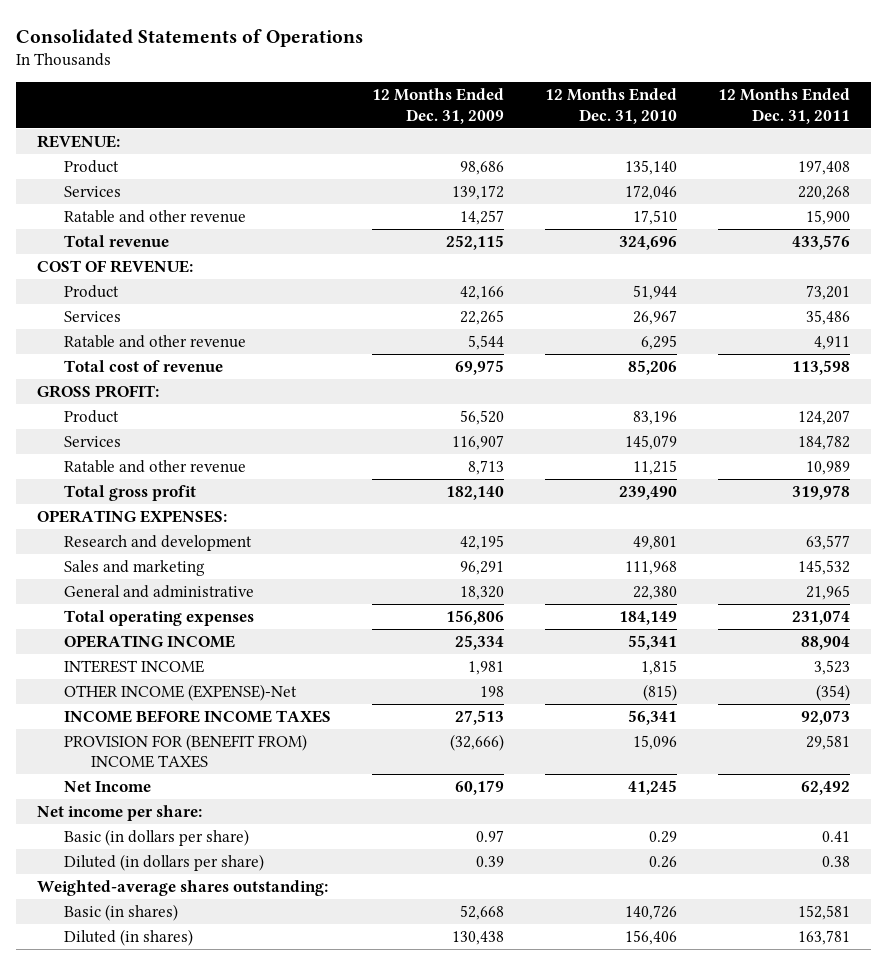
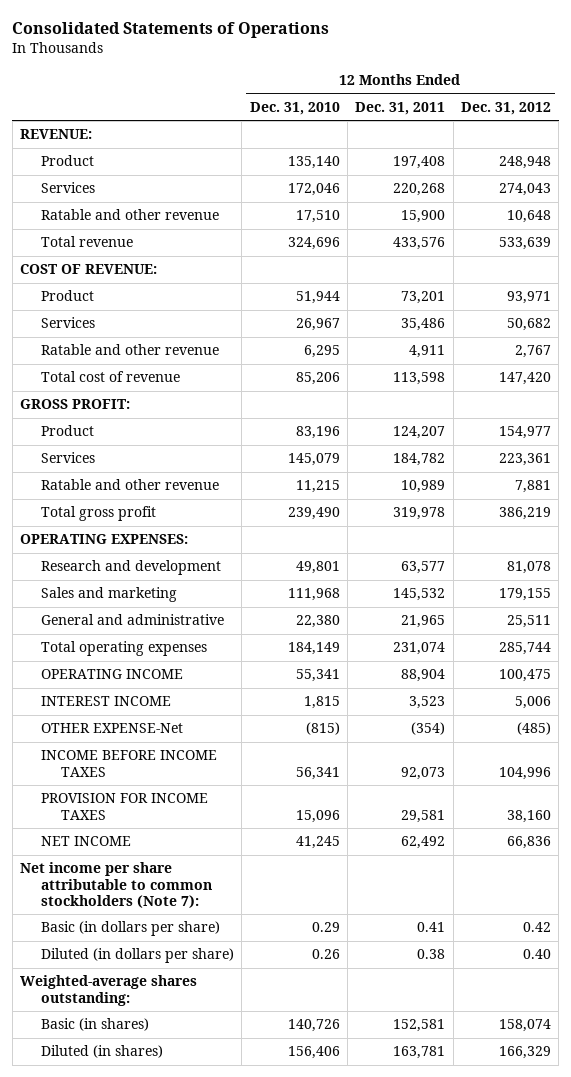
- | 12 Months Ended Dec. 31, 2009 | 12 Months Ended Dec. 31, 2010 | 12 Months Ended Dec. 31, 2011
+ | 12 Months Ended Dec. 31, 2010 | 12 Months Ended Dec. 31, 2011 | 12 Months Ended Dec. 31, 2012
- OTHER INCOME (EXPENSE)-Net | 198 | (815) | (354)
+ OTHER EXPENSE-Net | (815) | (354) | (485)
- PROVISION FOR (BENEFIT FROM) INCOME TAXES | (32,666) | 15,096 | 29,581
- Net Income | 60,179 | 41,245 | 62,492
- Net income per share:
+ PROVISION FOR INCOME TAXES | 15,096 | 29,581 | 38,160
+ NET INCOME | 41,245 | 62,492 | 66,836
+ Net income per share attributable to common stockholders (Note 7):

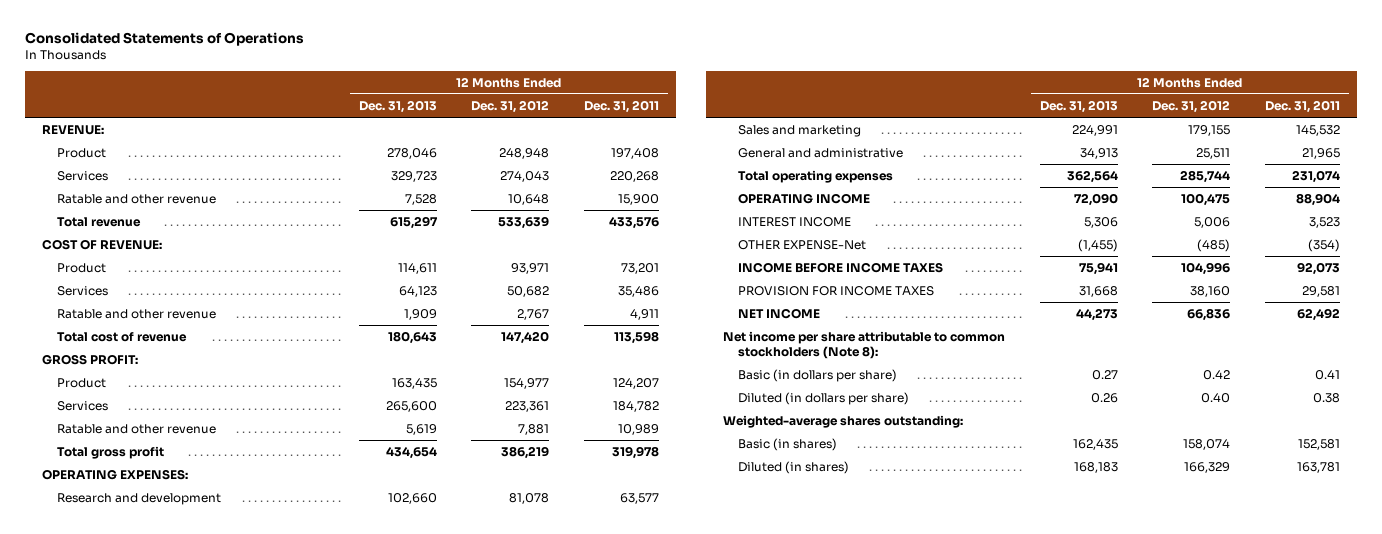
- | 12 Months Ended Dec. 31, 2010 | 12 Months Ended Dec. 31, 2011 | 12 Months Ended Dec. 31, 2012
+ | 12 Months Ended Dec. 31, 2013 | 12 Months Ended Dec. 31, 2012 | 12 Months Ended Dec. 31, 2011
- Net income per share attributable to common stockholders (Note 7):
+ Net income per share attributable to common stockholders (Note 8):

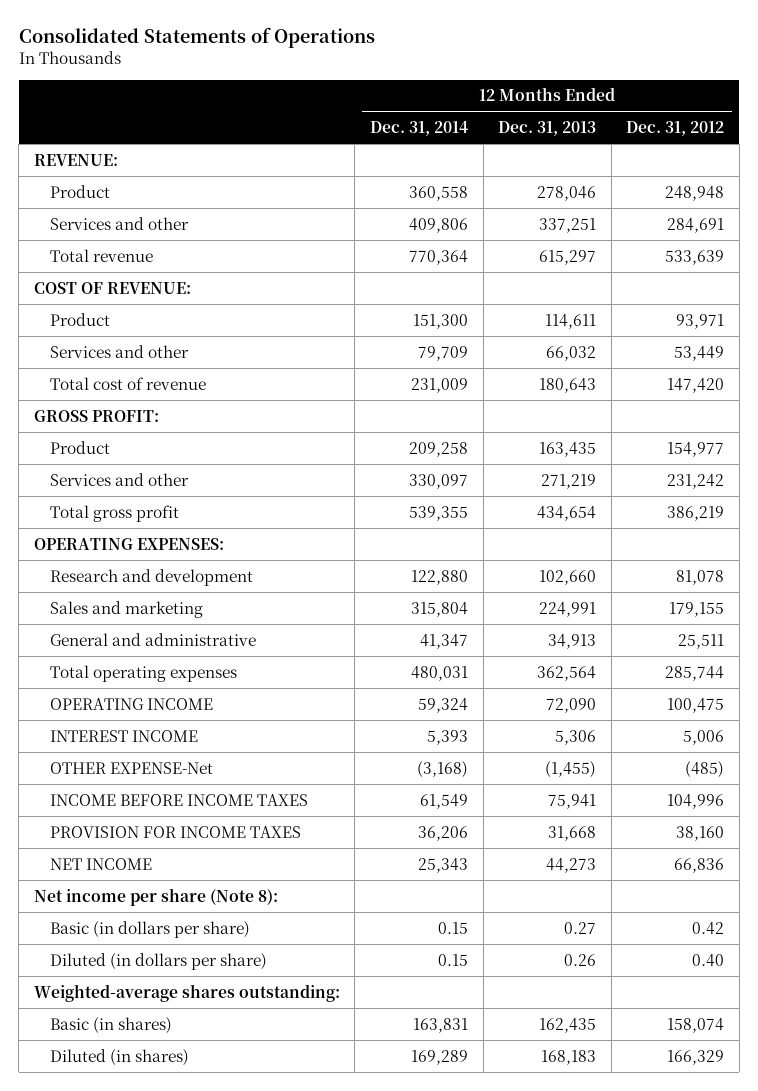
- | 12 Months Ended Dec. 31, 2013 | 12 Months Ended Dec. 31, 2012 | 12 Months Ended Dec. 31, 2011
+ | 12 Months Ended Dec. 31, 2014 | 12 Months Ended Dec. 31, 2013 | 12 Months Ended Dec. 31, 2012
- Services | 329,723 | 274,043 | 220,268
- Ratable and other revenue | 7,528 | 10,648 | 15,900
+ Services and other | 409,806 | 337,251 | 284,691
- Services | 64,123 | 50,682 | 35,486
- Ratable and other revenue | 1,909 | 2,767 | 4,911
+ Services and other | 79,709 | 66,032 | 53,449
- Services | 265,600 | 223,361 | 184,782
- Ratable and other revenue | 5,619 | 7,881 | 10,989
+ Services and other | 330,097 | 271,219 | 231,242
- Net income per share attributable to common stockholders (Note 8):
+ Net income per share (Note 8):

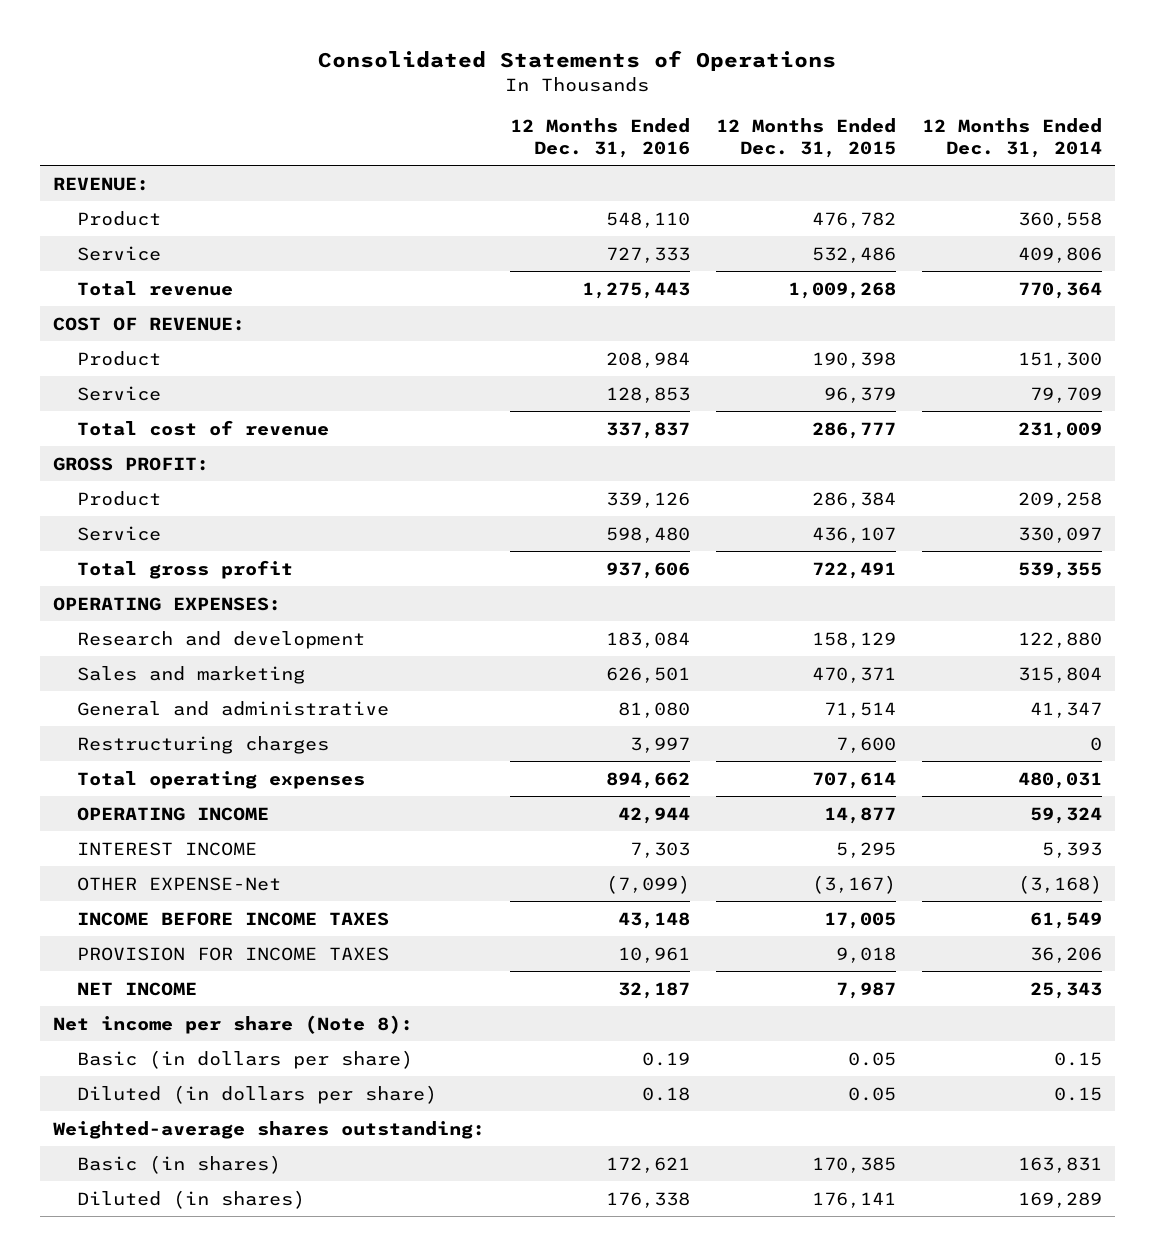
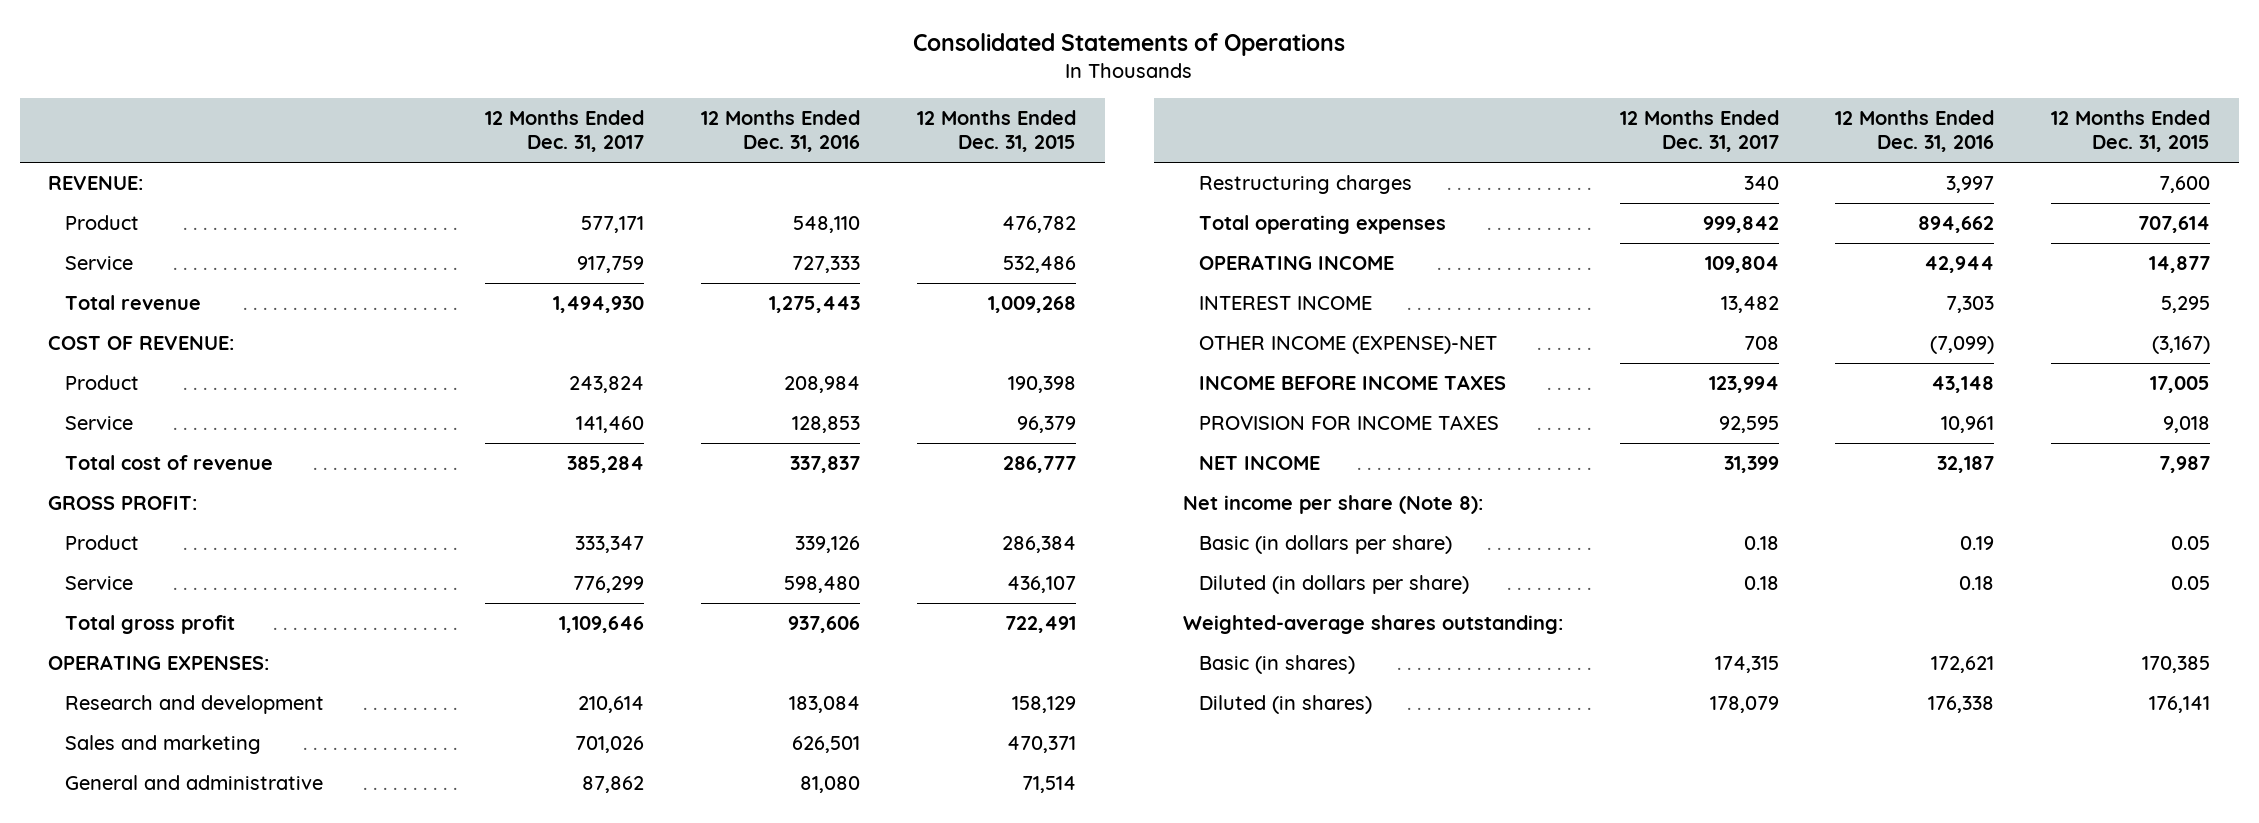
- | 12 Months Ended Dec. 31, 2016 | 12 Months Ended Dec. 31, 2015 | 12 Months Ended Dec. 31, 2014
+ | 12 Months Ended Dec. 31, 2017 | 12 Months Ended Dec. 31, 2016 | 12 Months Ended Dec. 31, 2015
- OTHER EXPENSE-Net | (7,099) | (3,167) | (3,168)
+ OTHER INCOME (EXPENSE)-NET | 708 | (7,099) | (3,167)

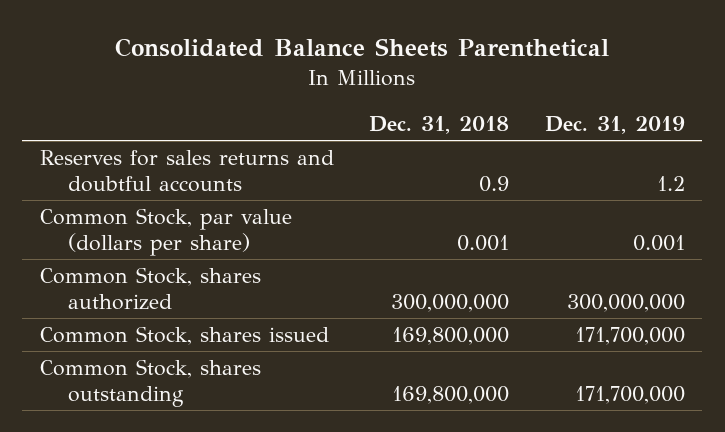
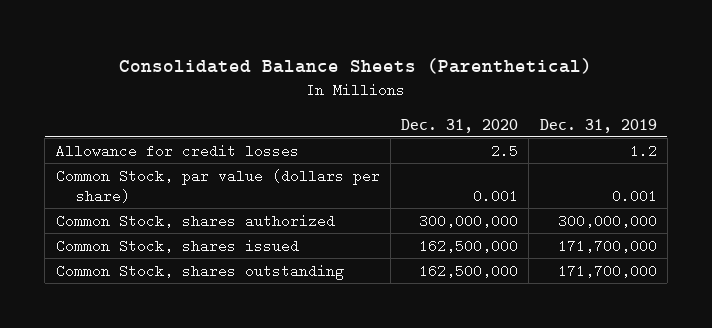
- Consolidated Balance Sheets Parenthetical
+ Consolidated Balance Sheets (Parenthetical)
- | Dec. 31, 2018 | Dec. 31, 2019
+ | Dec. 31, 2020 | Dec. 31, 2019
- Reserves for sales returns and doubtful accounts | 0.9 | 1.2
+ Allowance for credit losses | 2.5 | 1.2

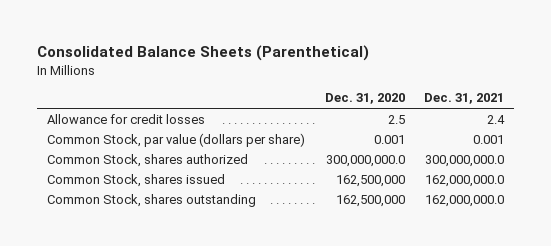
- | Dec. 31, 2020 | Dec. 31, 2019
+ | Dec. 31, 2020 | Dec. 31, 2021
- Common Stock, shares authorized | 300,000,000 | 300,000,000
+ Common Stock, shares authorized | 300,000,000.0 | 300,000,000.0

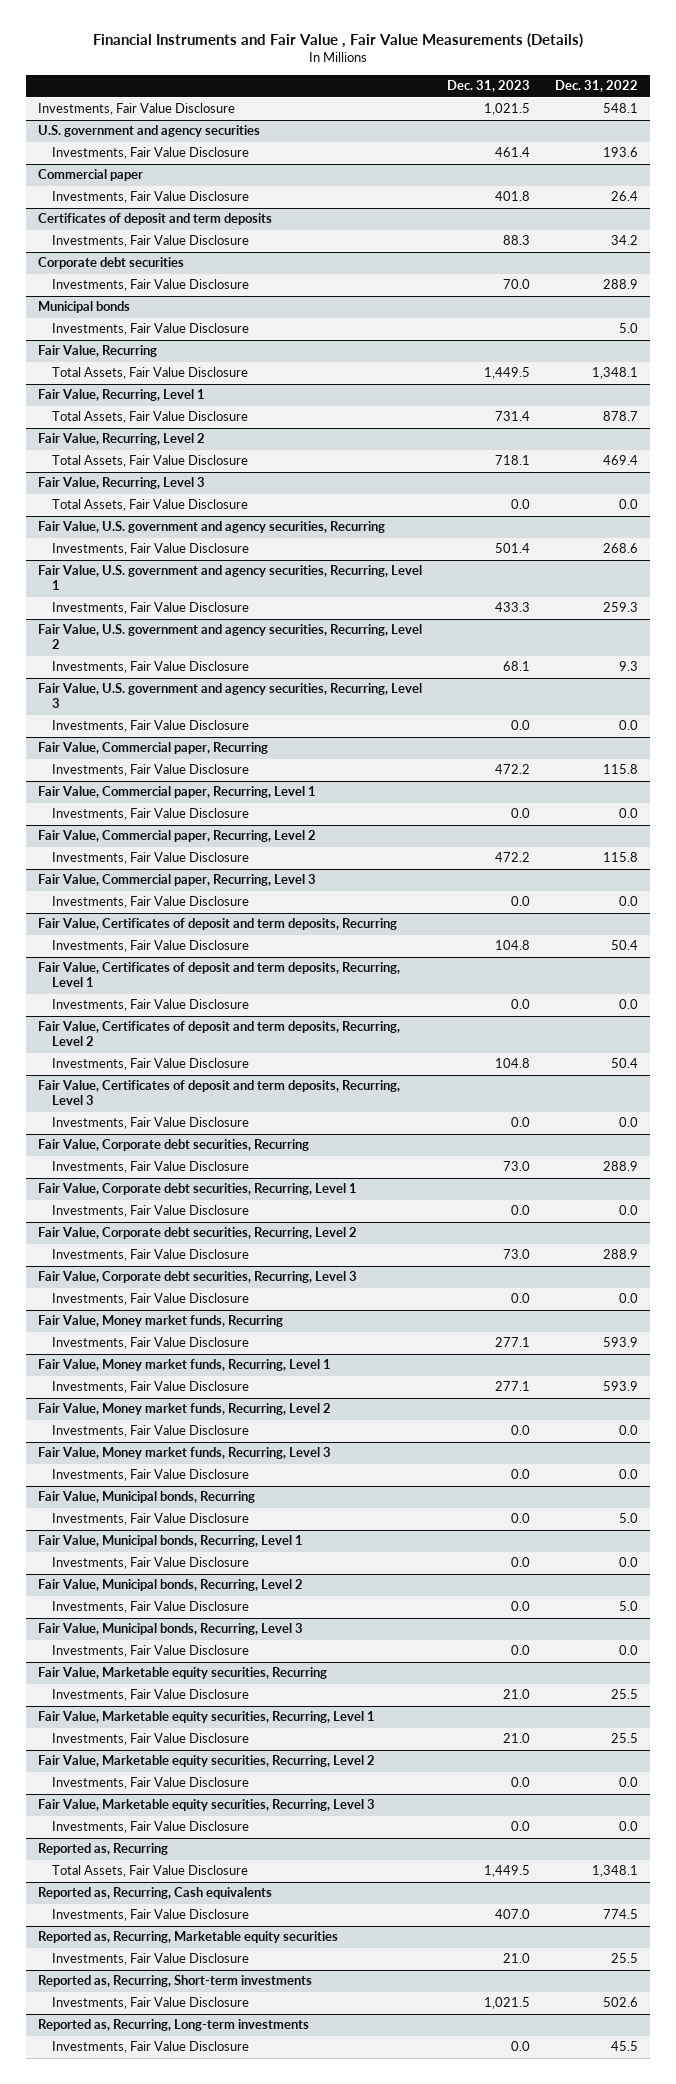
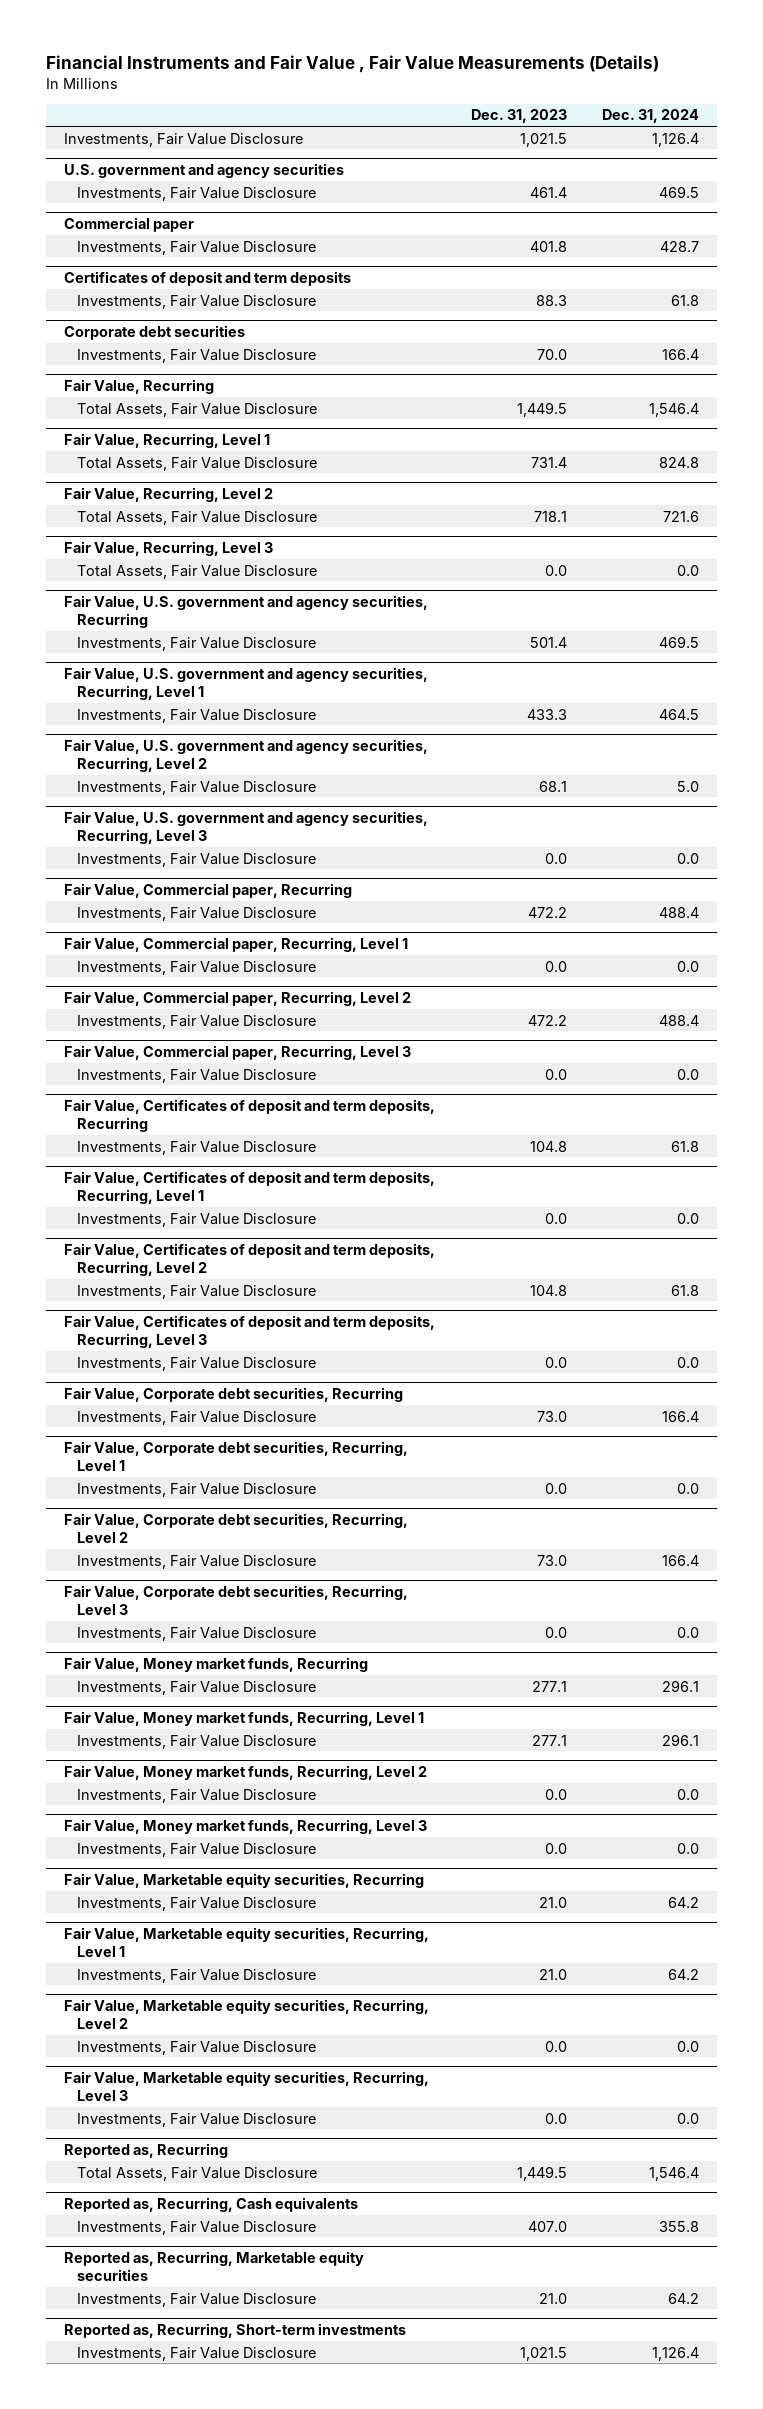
- | Dec. 31, 2023 | Dec. 31, 2022
+ | Dec. 31, 2023 | Dec. 31, 2024
- Municipal bonds
- Investments, Fair Value Disclosure | | 5.0
- Fair Value, Municipal bonds, Recurring
- Investments, Fair Value Disclosure | 0.0 | 5.0
- Fair Value, Municipal bonds, Recurring, Level 1
- Investments, Fair Value Disclosure | 0.0 | 0.0
- Fair Value, Municipal bonds, Recurring, Level 2
- Investments, Fair Value Disclosure | 0.0 | 5.0
- Fair Value, Municipal bonds, Recurring, Level 3
- Investments, Fair Value Disclosure | 0.0 | 0.0
- Reported as, Recurring, Long-term investments
- Investments, Fair Value Disclosure | 0.0 | 45.5

